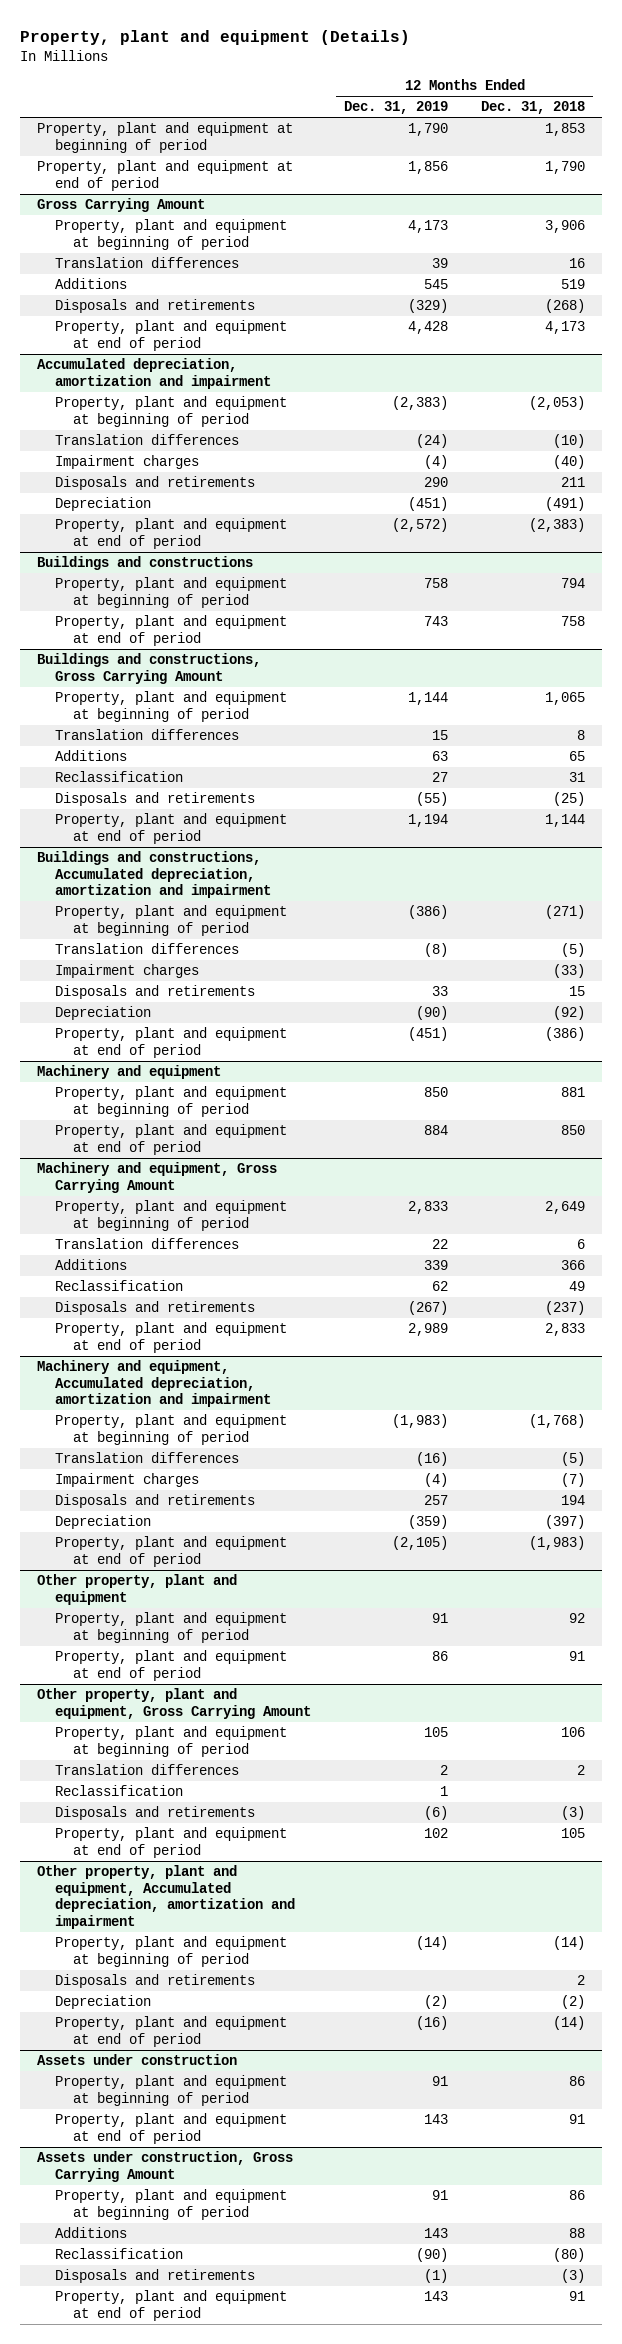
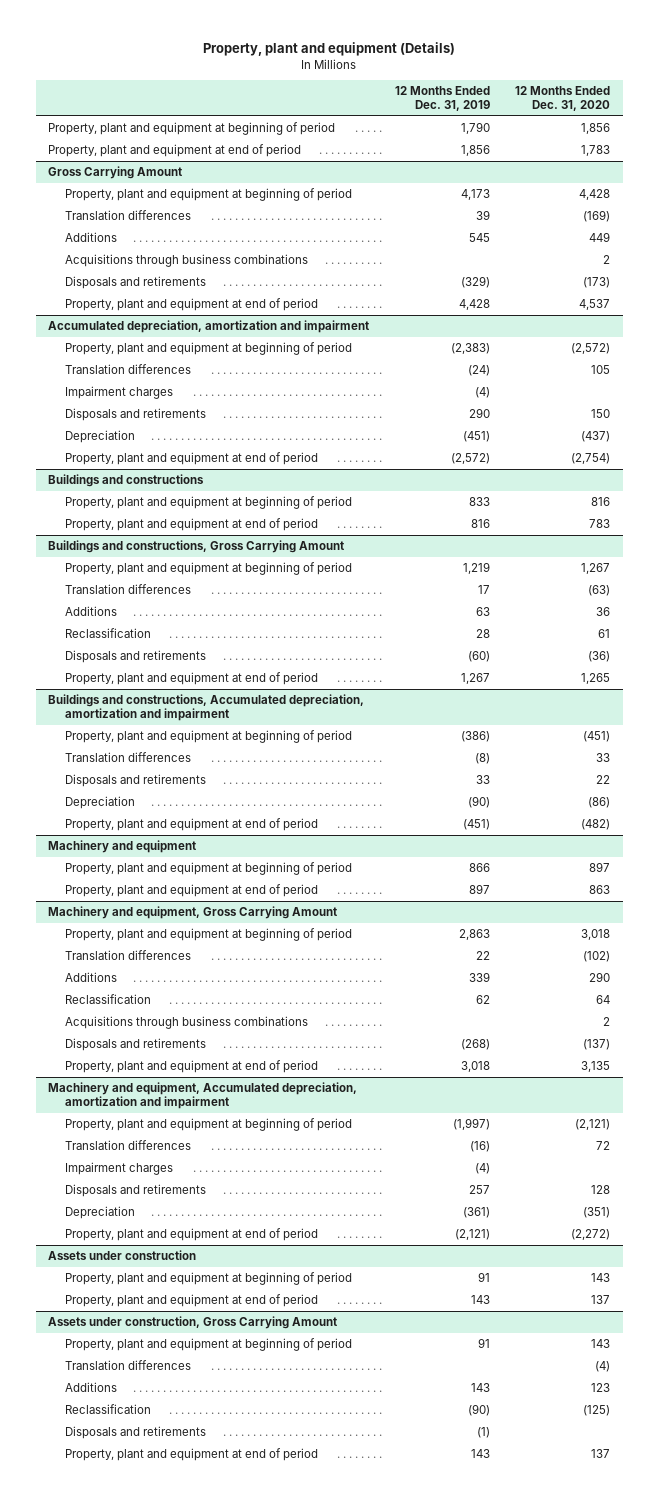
- | 12 Months Ended Dec. 31, 2019 | 12 Months Ended Dec. 31, 2018
+ | 12 Months Ended Dec. 31, 2019 | 12 Months Ended Dec. 31, 2020
@ Gross Carrying Amount
+ Acquisitions through business combinations | | 2
@ Buildings and constructions
- Property, plant and equipment at beginning of period | 758 | 794
- Property, plant and equipment at end of period | 743 | 758
+ Property, plant and equipment at beginning of period | 833 | 816
+ Property, plant and equipment at end of period | 816 | 783
@ Buildings and constructions, Gross Carrying Amount
- Property, plant and equipment at beginning of period | 1,144 | 1,065
- Translation differences | 15 | 8
+ Property, plant and equipment at beginning of period | 1,219 | 1,267
+ Translation differences | 17 | (63)
- Reclassification | 27 | 31
- Disposals and retirements | (55) | (25)
- Property, plant and equipment at end of period | 1,194 | 1,144
+ Reclassification | 28 | 61
+ Disposals and retirements | (60) | (36)
+ Property, plant and equipment at end of period | 1,267 | 1,265
@ Buildings and constructions, Accumulated depreciation, amortization and impairment
- Impairment charges | | (33)
@ Machinery and equipment
- Property, plant and equipment at beginning of period | 850 | 881
- Property, plant and equipment at end of period | 884 | 850
+ Property, plant and equipment at beginning of period | 866 | 897
+ Property, plant and equipment at end of period | 897 | 863
@ Machinery and equipment, Gross Carrying Amount
- Property, plant and equipment at beginning of period | 2,833 | 2,649
+ Property, plant and equipment at beginning of period | 2,863 | 3,018
- Disposals and retirements | (267) | (237)
- Property, plant and equipment at end of period | 2,989 | 2,833
+ Acquisitions through business combinations | | 2
+ Disposals and retirements | (268) | (137)
+ Property, plant and equipment at end of period | 3,018 | 3,135
@ Machinery and equipment, Accumulated depreciation, amortization and impairment
- Property, plant and equipment at beginning of period | (1,983) | (1,768)
+ Property, plant and equipment at beginning of period | (1,997) | (2,121)
- Depreciation | (359) | (397)
- Property, plant and equipment at end of period | (2,105) | (1,983)
- Other property, plant and equipment
- Property, plant and equipment at beginning of period | 91 | 92
- Property, plant and equipment at end of period | 86 | 91
- Other property, plant and equipment, Gross Carrying Amount
- Property, plant and equipment at beginning of period | 105 | 106
- Translation differences | 2 | 2
- Reclassification | 1 |
- Disposals and retirements | (6) | (3)
- Property, plant and equipment at end of period | 102 | 105
- Other property, plant and equipment, Accumulated depreciation, amortization and impairment
- Property, plant and equipment at beginning of period | (14) | (14)
- Disposals and retirements | | 2
- Depreciation | (2) | (2)
- Property, plant and equipment at end of period | (16) | (14)
@ Machinery and equipment, Accumulated depreciation, amortization and impairment
+ Depreciation | (361) | (351)
+ Property, plant and equipment at end of period | (2,121) | (2,272)
@ Assets under construction, Gross Carrying Amount
+ Translation differences | | (4)

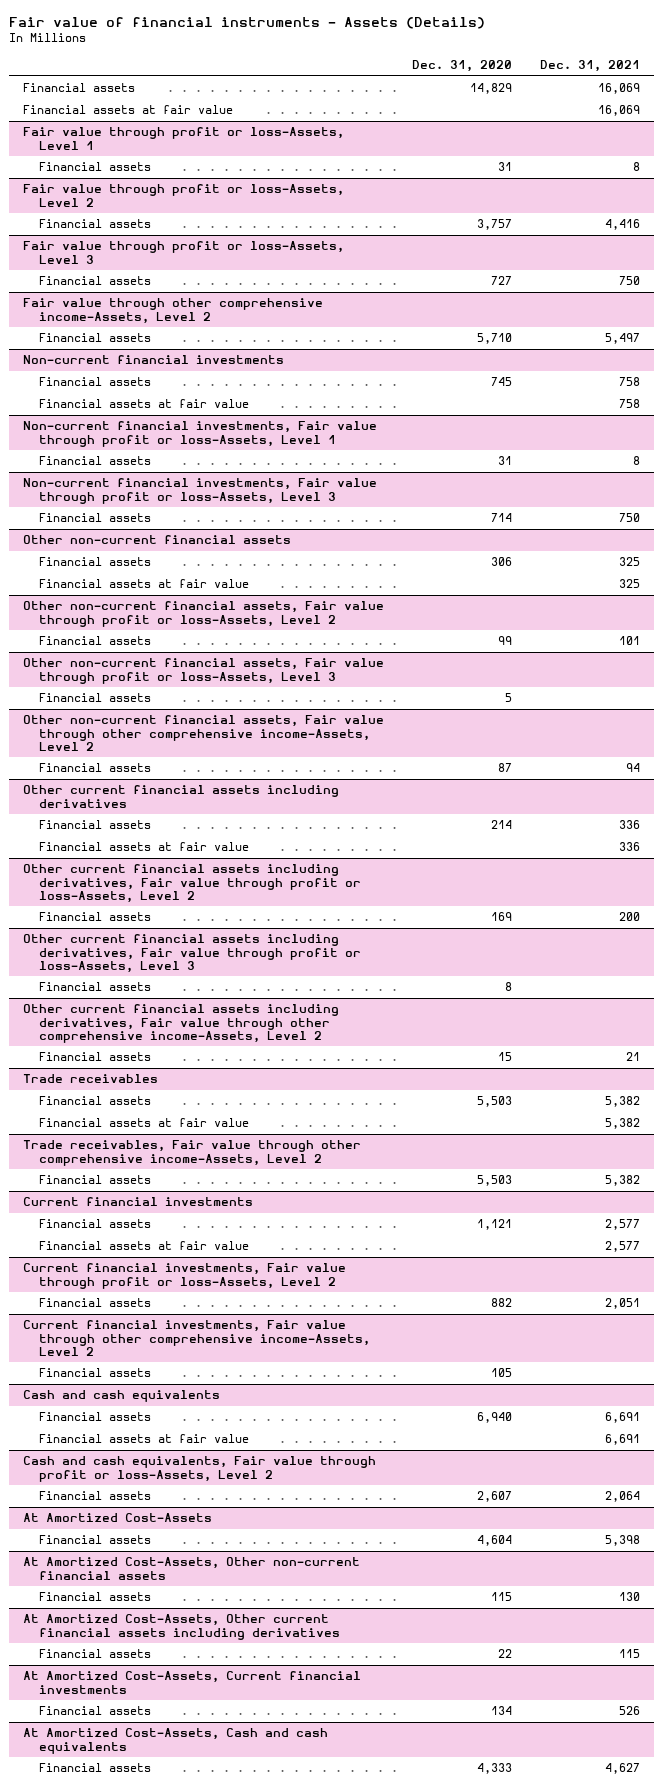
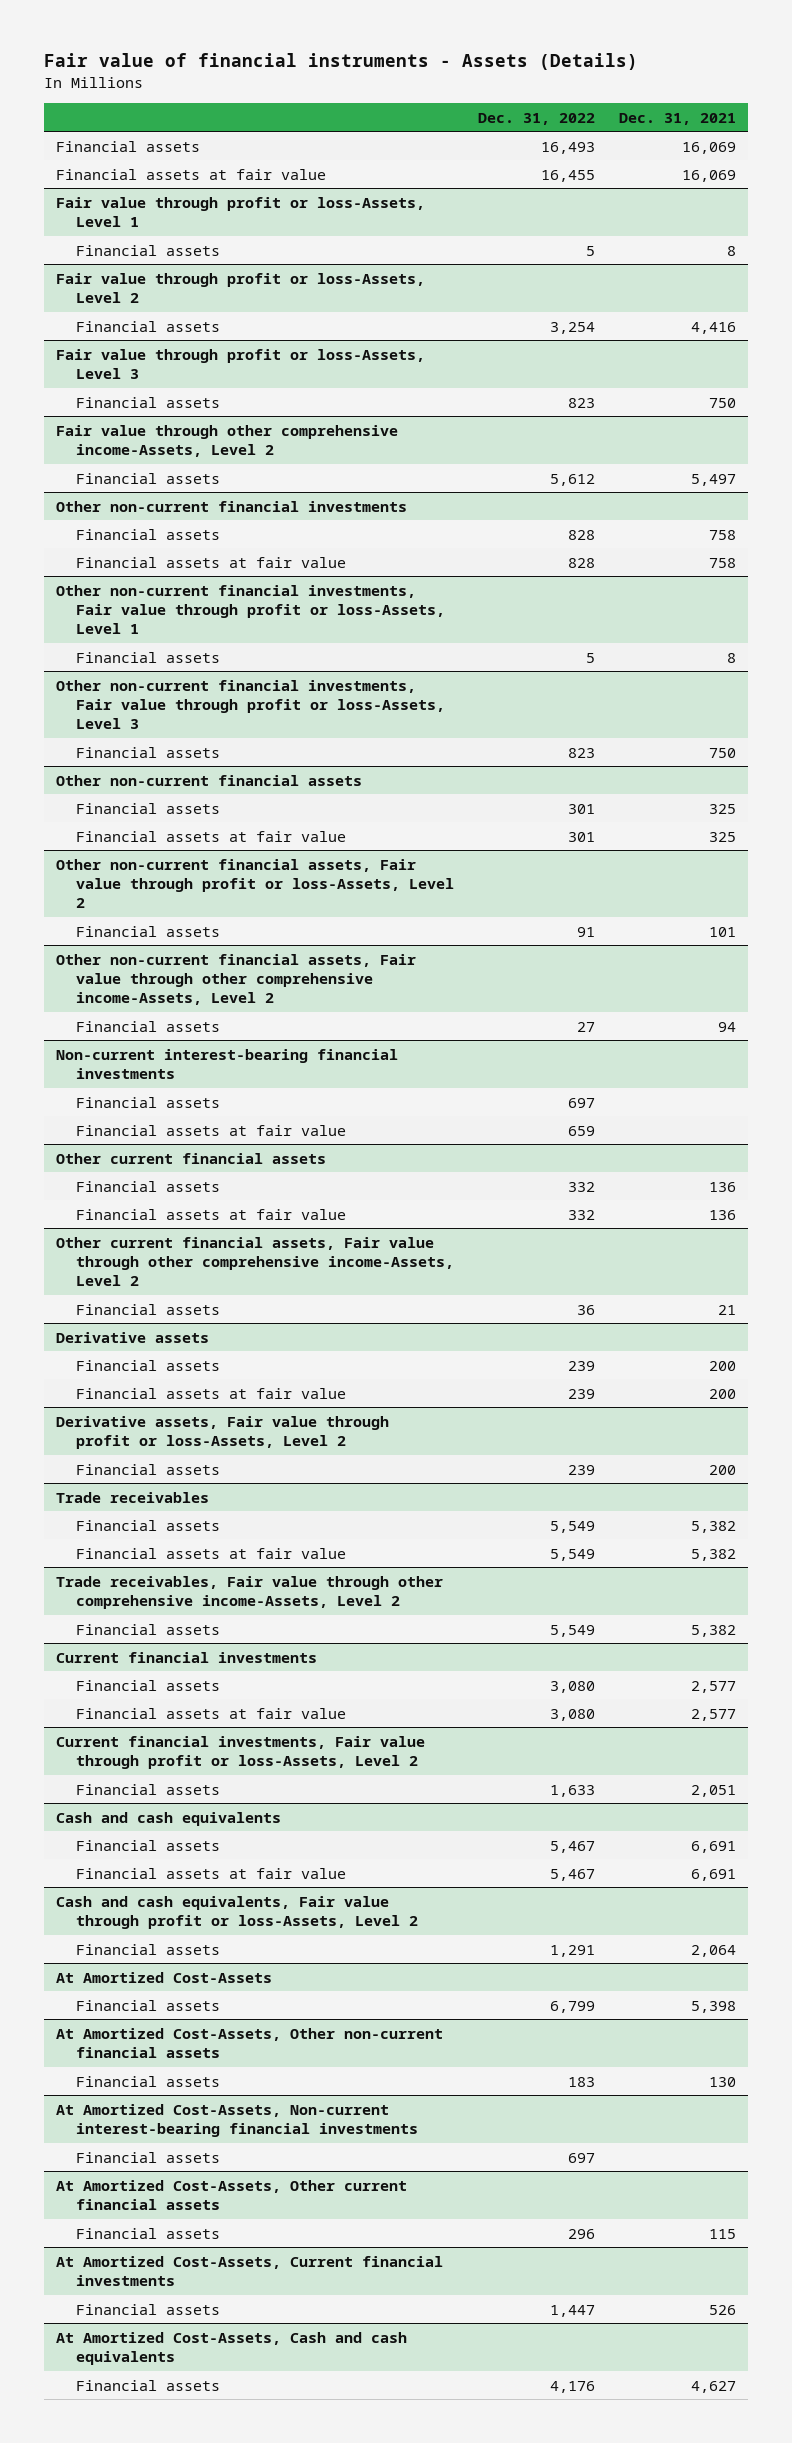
- | Dec. 31, 2020 | Dec. 31, 2021
+ | Dec. 31, 2022 | Dec. 31, 2021
- Non-current financial investments
+ Other non-current financial investments
- Non-current financial investments, Fair value through profit or loss-Assets, Level 1
+ Other non-current financial investments, Fair value through profit or loss-Assets, Level 1
- Non-current financial investments, Fair value through profit or loss-Assets, Level 3
+ Other non-current financial investments, Fair value through profit or loss-Assets, Level 3
- Other non-current financial assets, Fair value through profit or loss-Assets, Level 3
- Financial assets | 5 |
- Other current financial assets including derivatives
- Financial assets | 214 | 336
- Financial assets at fair value | | 336
- Other current financial assets including derivatives, Fair value through profit or loss-Assets, Level 2
- Financial assets | 169 | 200
- Other current financial assets including derivatives, Fair value through profit or loss-Assets, Level 3
+ Non-current interest-bearing financial investments
- Other current financial assets including derivatives, Fair value through other comprehensive income-Assets, Level 2
+ Financial assets at fair value | 659 |
+ Other current financial assets
+ Financial assets | 332 | 136
+ Financial assets at fair value | 332 | 136
+ Other current financial assets, Fair value through other comprehensive income-Assets, Level 2
+ Derivative assets
+ Financial assets | 239 | 200
+ Financial assets at fair value | 239 | 200
+ Derivative assets, Fair value through profit or loss-Assets, Level 2
+ Financial assets | 239 | 200
- Current financial investments, Fair value through other comprehensive income-Assets, Level 2
- Financial assets | 105 |
- At Amortized Cost-Assets, Other current financial assets including derivatives
+ At Amortized Cost-Assets, Non-current interest-bearing financial investments
+ Financial assets | 697 |
+ At Amortized Cost-Assets, Other current financial assets

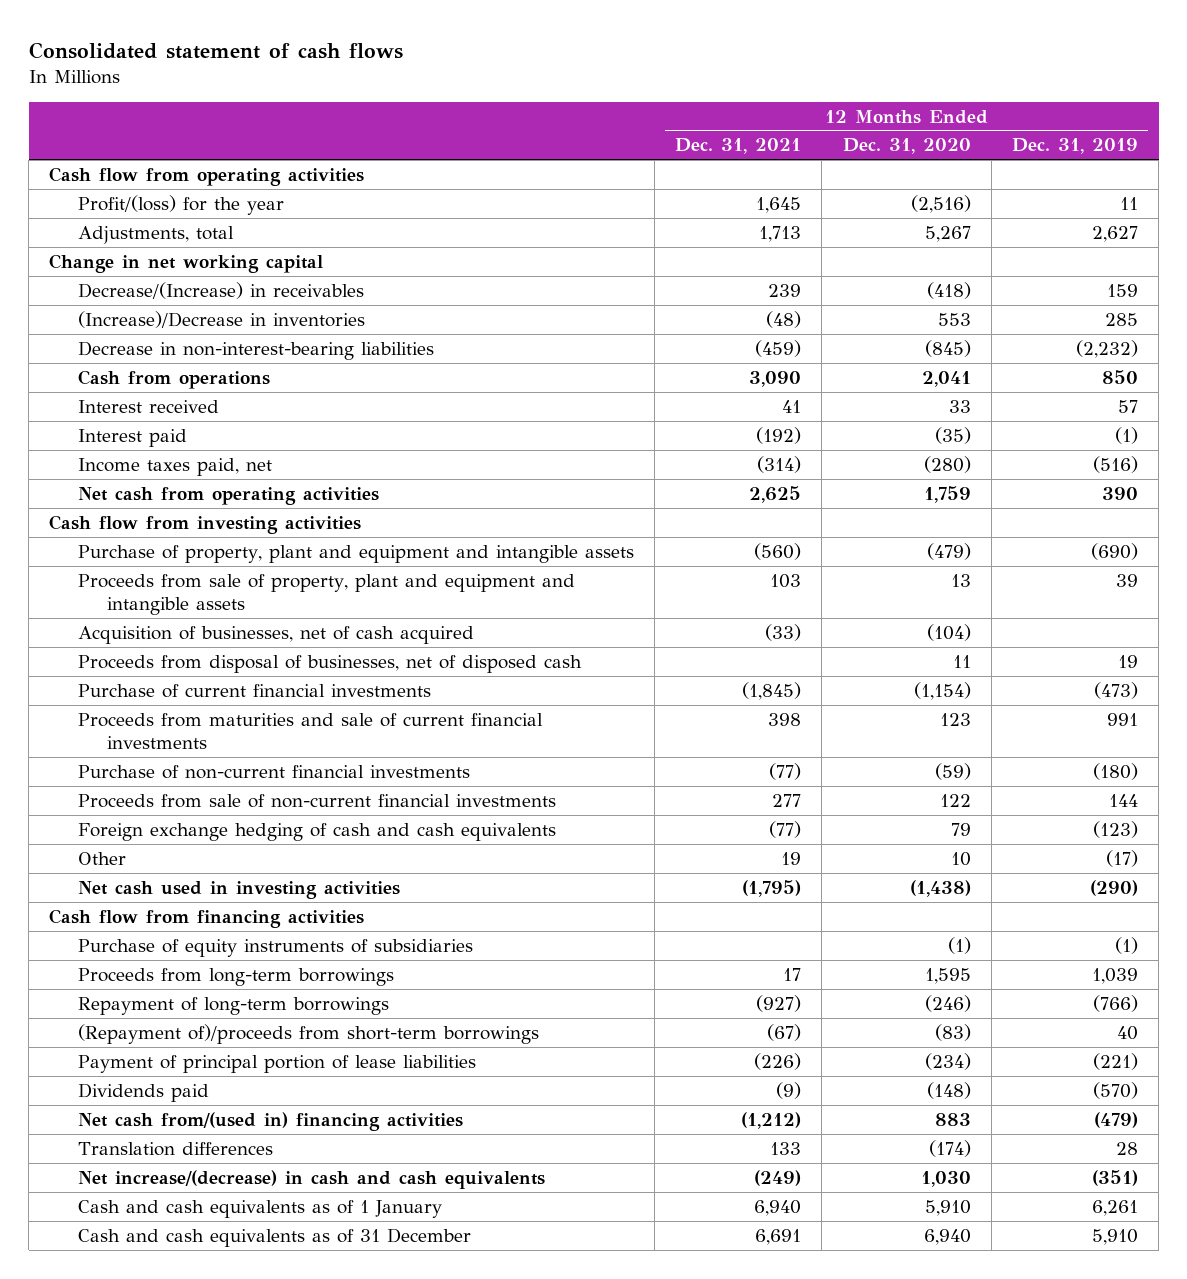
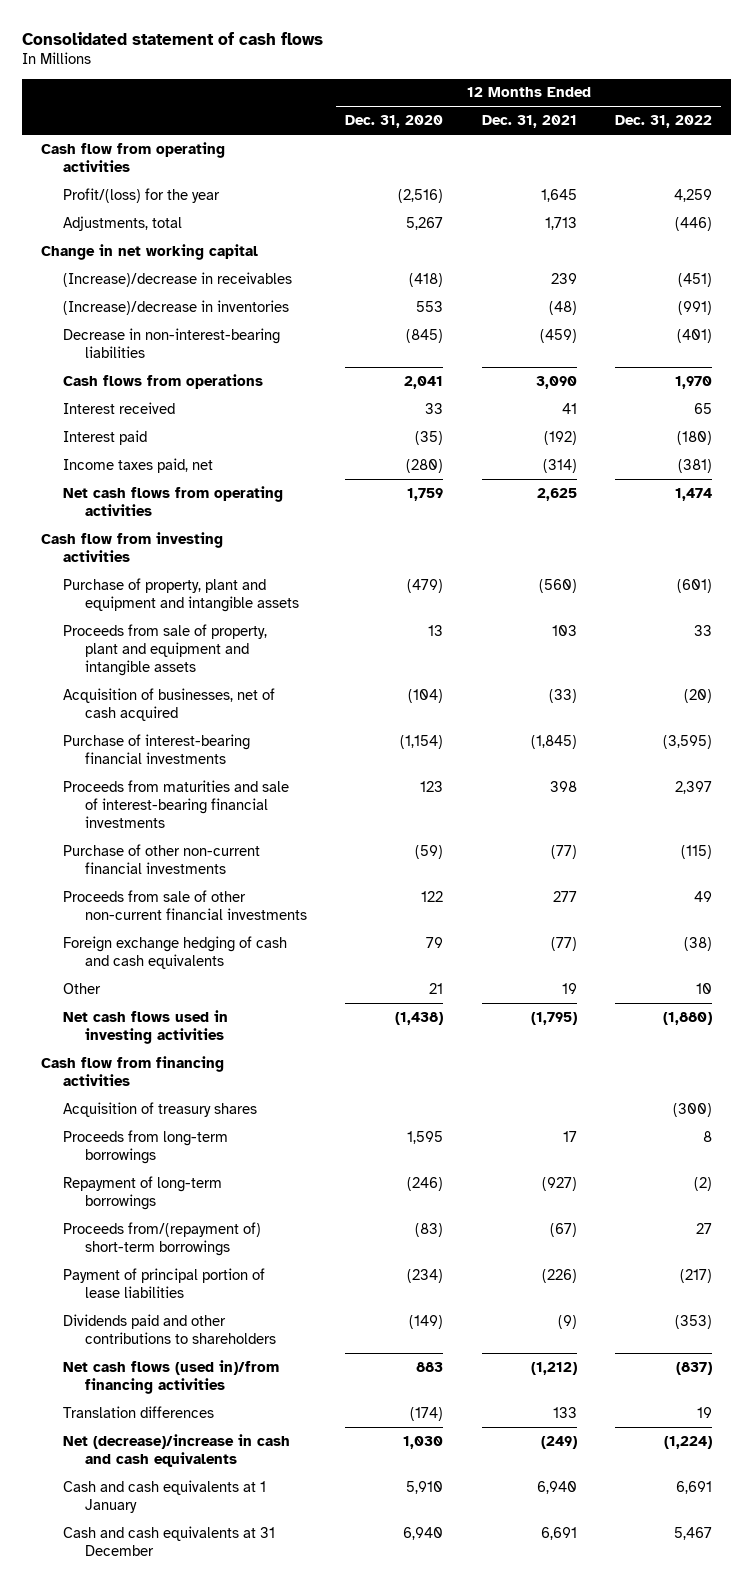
- | 12 Months Ended Dec. 31, 2021 | 12 Months Ended Dec. 31, 2020 | 12 Months Ended Dec. 31, 2019
+ | 12 Months Ended Dec. 31, 2020 | 12 Months Ended Dec. 31, 2021 | 12 Months Ended Dec. 31, 2022
- Decrease/(Increase) in receivables | 239 | (418) | 159
- (Increase)/Decrease in inventories | (48) | 553 | 285
+ (Increase)/decrease in receivables | (418) | 239 | (451)
+ (Increase)/decrease in inventories | 553 | (48) | (991)
- Cash from operations | 3,090 | 2,041 | 850
+ Cash flows from operations | 2,041 | 3,090 | 1,970
- Net cash from operating activities | 2,625 | 1,759 | 390
+ Net cash flows from operating activities | 1,759 | 2,625 | 1,474
- Proceeds from disposal of businesses, net of disposed cash | | 11 | 19
- Purchase of current financial investments | (1,845) | (1,154) | (473)
- Proceeds from maturities and sale of current financial investments | 398 | 123 | 991
- Purchase of non-current financial investments | (77) | (59) | (180)
- Proceeds from sale of non-current financial investments | 277 | 122 | 144
+ Purchase of interest-bearing financial investments | (1,154) | (1,845) | (3,595)
+ Proceeds from maturities and sale of interest-bearing financial investments | 123 | 398 | 2,397
+ Purchase of other non-current financial investments | (59) | (77) | (115)
+ Proceeds from sale of other non-current financial investments | 122 | 277 | 49
- Other | 19 | 10 | (17)
- Net cash used in investing activities | (1,795) | (1,438) | (290)
+ Other | 21 | 19 | 10
+ Net cash flows used in investing activities | (1,438) | (1,795) | (1,880)
- Purchase of equity instruments of subsidiaries | | (1) | (1)
+ Acquisition of treasury shares | | | (300)
- (Repayment of)/proceeds from short-term borrowings | (67) | (83) | 40
+ Proceeds from/(repayment of) short-term borrowings | (83) | (67) | 27
- Dividends paid | (9) | (148) | (570)
- Net cash from/(used in) financing activities | (1,212) | 883 | (479)
+ Dividends paid and other contributions to shareholders | (149) | (9) | (353)
+ Net cash flows (used in)/from financing activities | 883 | (1,212) | (837)
- Net increase/(decrease) in cash and cash equivalents | (249) | 1,030 | (351)
- Cash and cash equivalents as of 1 January | 6,940 | 5,910 | 6,261
- Cash and cash equivalents as of 31 December | 6,691 | 6,940 | 5,910
+ Net (decrease)/increase in cash and cash equivalents | 1,030 | (249) | (1,224)
+ Cash and cash equivalents at 1 January | 5,910 | 6,940 | 6,691
+ Cash and cash equivalents at 31 December | 6,940 | 6,691 | 5,467

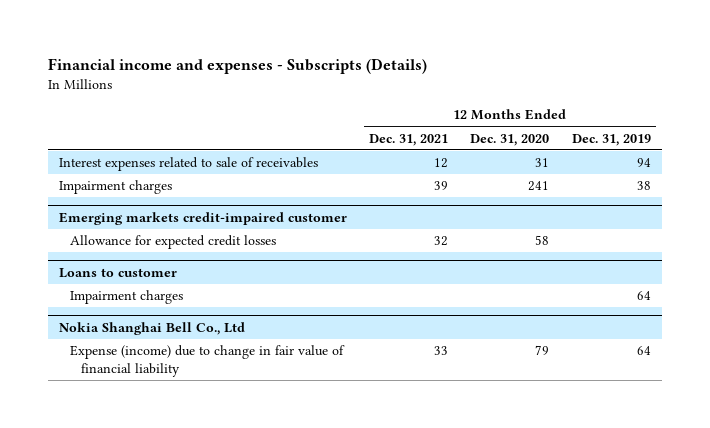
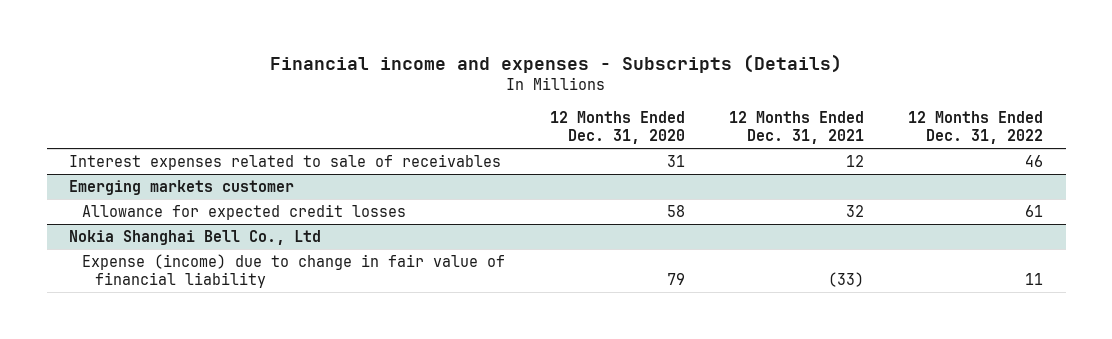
- | 12 Months Ended Dec. 31, 2021 | 12 Months Ended Dec. 31, 2020 | 12 Months Ended Dec. 31, 2019
+ | 12 Months Ended Dec. 31, 2020 | 12 Months Ended Dec. 31, 2021 | 12 Months Ended Dec. 31, 2022
- Impairment charges | 39 | 241 | 38
- Emerging markets credit-impaired customer
+ Emerging markets customer
- Loans to customer
- Impairment charges | | | 64
@ Nokia Shanghai Bell Co., Ltd
- Expense (income) due to change in fair value of financial liability | 33 | 79 | 64
+ Expense (income) due to change in fair value of financial liability | 79 | (33) | 11

